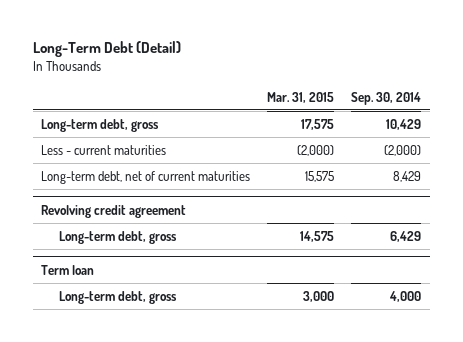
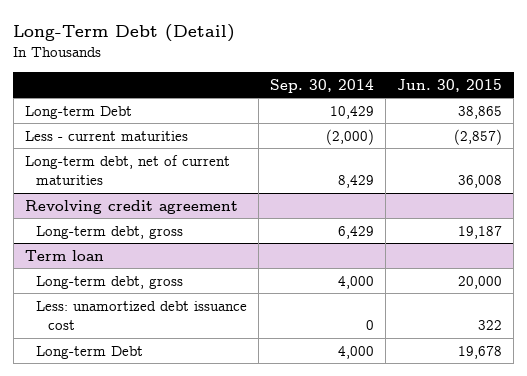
- | Mar. 31, 2015 | Sep. 30, 2014
+ | Sep. 30, 2014 | Jun. 30, 2015
- Long-term debt, gross | 17,575 | 10,429
+ Long-term Debt | 10,429 | 38,865
@ Term loan
+ Less: unamortized debt issuance cost | 0 | 322
+ Long-term Debt | 4,000 | 19,678

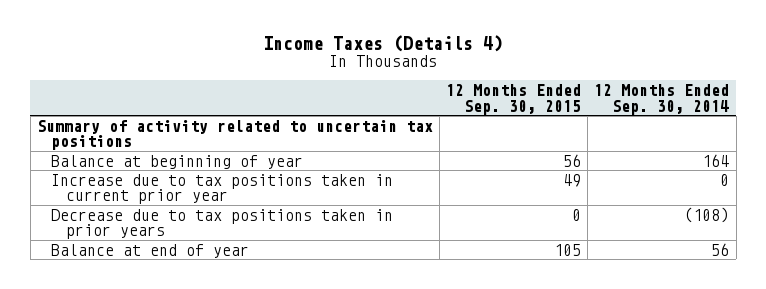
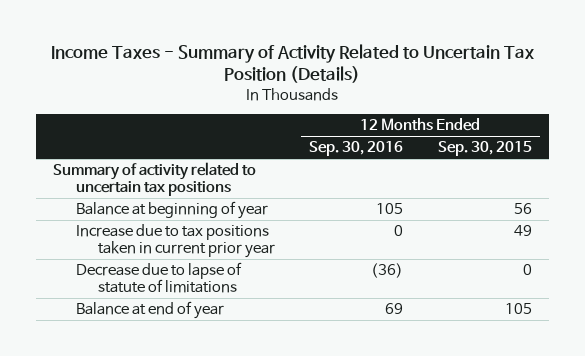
- Income Taxes (Details 4)
+ Income Taxes - Summary of Activity Related to Uncertain Tax Position (Details)
- | 12 Months Ended Sep. 30, 2015 | 12 Months Ended Sep. 30, 2014
+ | 12 Months Ended Sep. 30, 2016 | 12 Months Ended Sep. 30, 2015
- Decrease due to tax positions taken in prior years | 0 | (108)
+ Decrease due to lapse of statute of limitations | (36) | 0

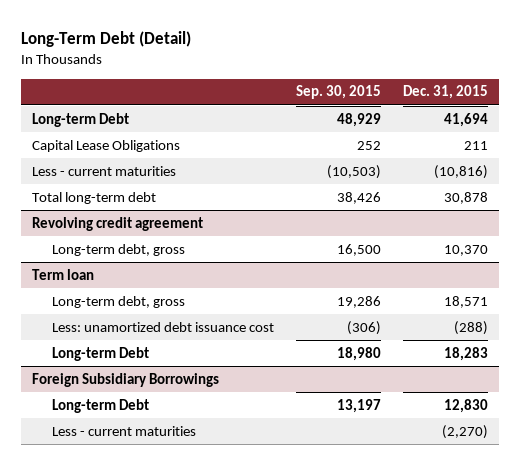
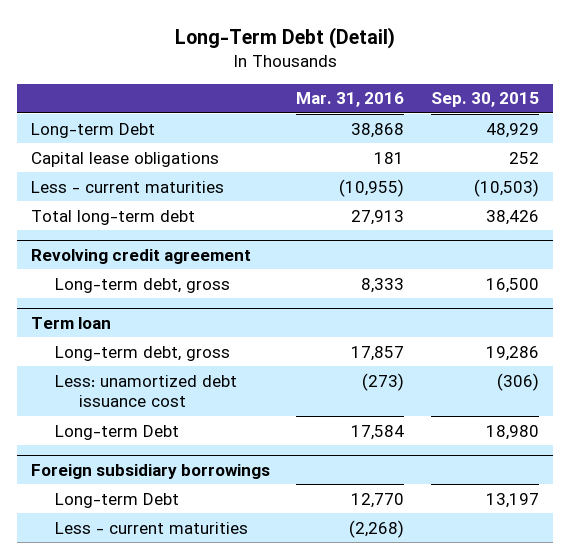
- | Sep. 30, 2015 | Dec. 31, 2015
+ | Mar. 31, 2016 | Sep. 30, 2015
- Capital Lease Obligations | 252 | 211
+ Capital lease obligations | 181 | 252
- Foreign Subsidiary Borrowings
+ Foreign subsidiary borrowings

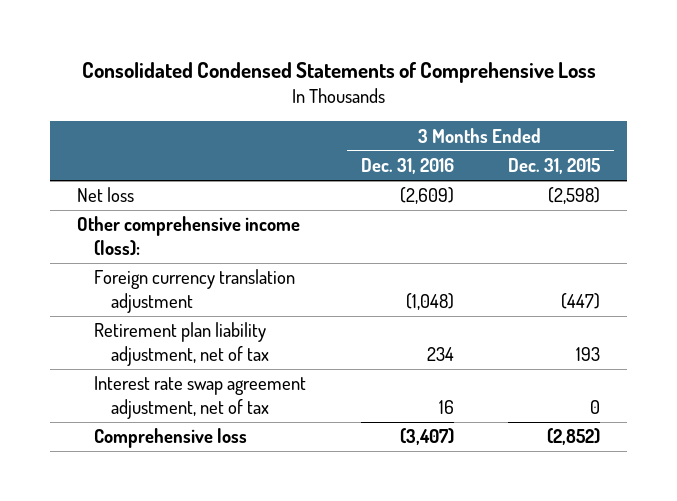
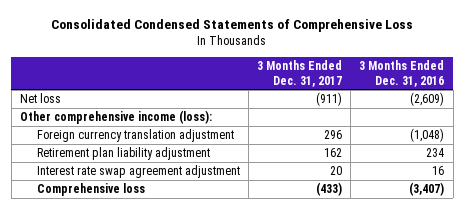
- | 3 Months Ended Dec. 31, 2016 | 3 Months Ended Dec. 31, 2015
+ | 3 Months Ended Dec. 31, 2017 | 3 Months Ended Dec. 31, 2016
- Retirement plan liability adjustment, net of tax | 234 | 193
- Interest rate swap agreement adjustment, net of tax | 16 | 0
+ Retirement plan liability adjustment | 162 | 234
+ Interest rate swap agreement adjustment | 20 | 16

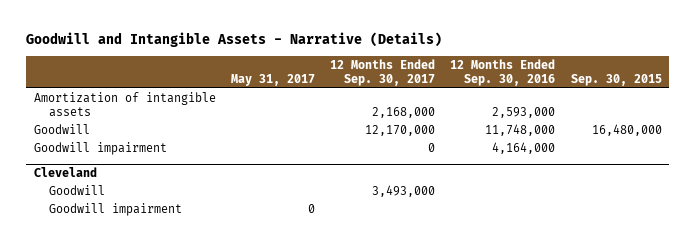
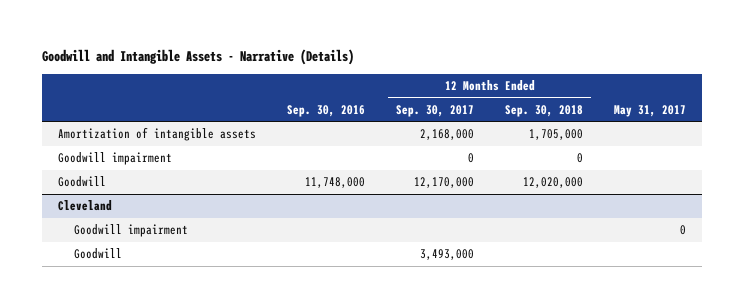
- | May 31, 2017 | 12 Months Ended Sep. 30, 2017 | 12 Months Ended Sep. 30, 2016 | Sep. 30, 2015
+ | Sep. 30, 2016 | 12 Months Ended Sep. 30, 2017 | 12 Months Ended Sep. 30, 2018 | May 31, 2017
moved down: Goodwill | 11,748,000 | 12,170,000 | 12,020,000 |
@ Cleveland
moved down: Goodwill | | 3,493,000 | |

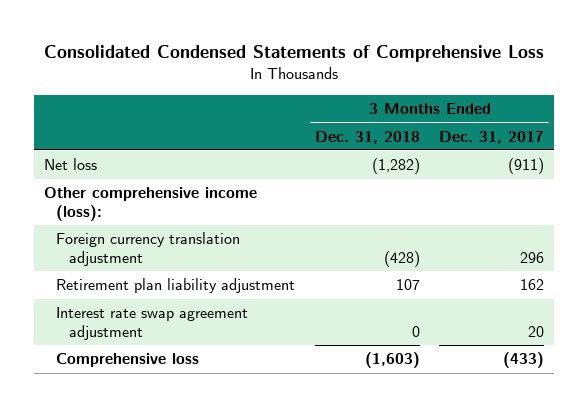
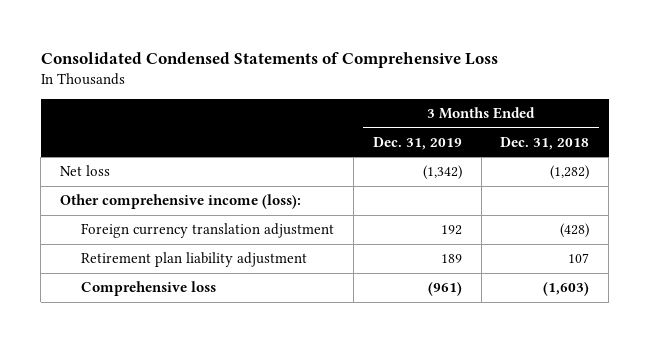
- | 3 Months Ended Dec. 31, 2018 | 3 Months Ended Dec. 31, 2017
+ | 3 Months Ended Dec. 31, 2019 | 3 Months Ended Dec. 31, 2018
- Interest rate swap agreement adjustment | 0 | 20

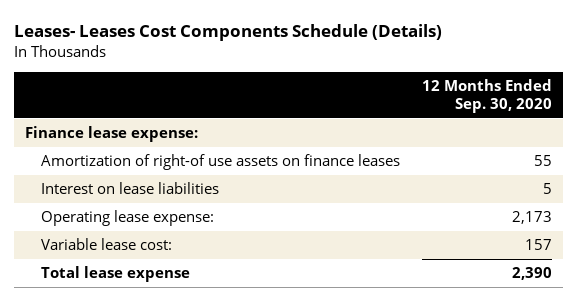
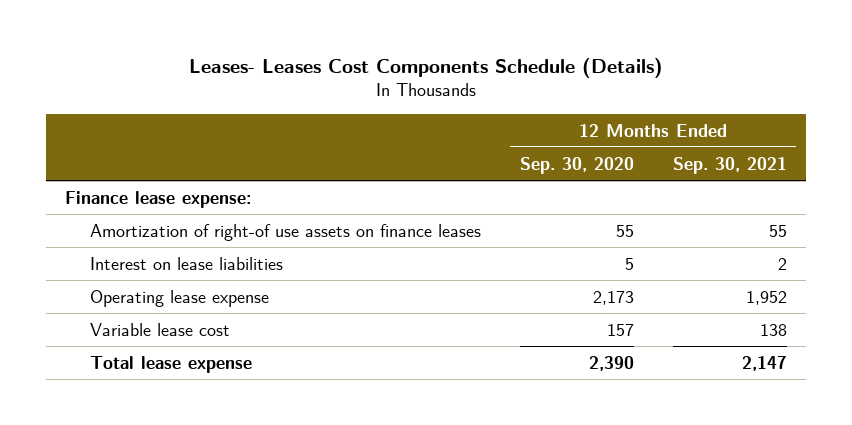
- | 12 Months Ended Sep. 30, 2020
+ | 12 Months Ended Sep. 30, 2020 | 12 Months Ended Sep. 30, 2021
- Operating lease expense: | 2,173
- Variable lease cost: | 157
+ Operating lease expense | 2,173 | 1,952
+ Variable lease cost | 157 | 138

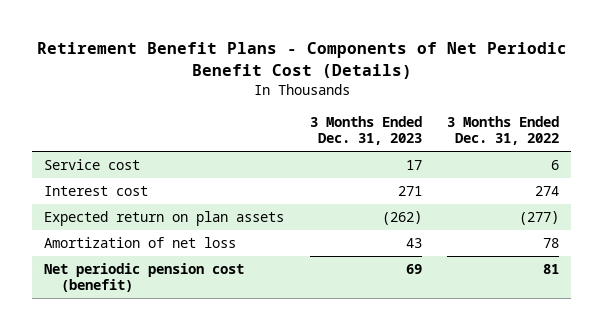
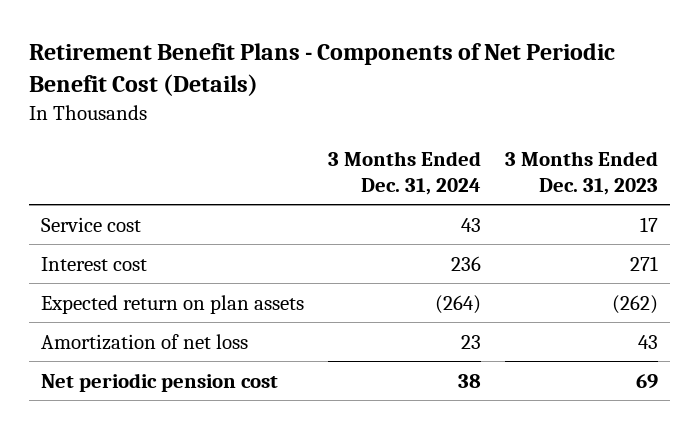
- | 3 Months Ended Dec. 31, 2023 | 3 Months Ended Dec. 31, 2022
+ | 3 Months Ended Dec. 31, 2024 | 3 Months Ended Dec. 31, 2023
- Net periodic pension cost (benefit) | 69 | 81
+ Net periodic pension cost | 38 | 69

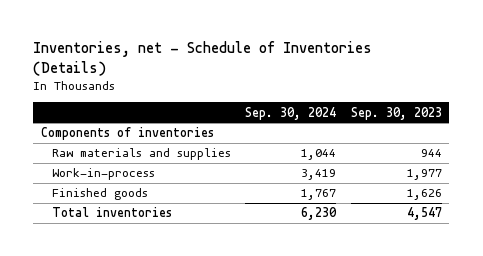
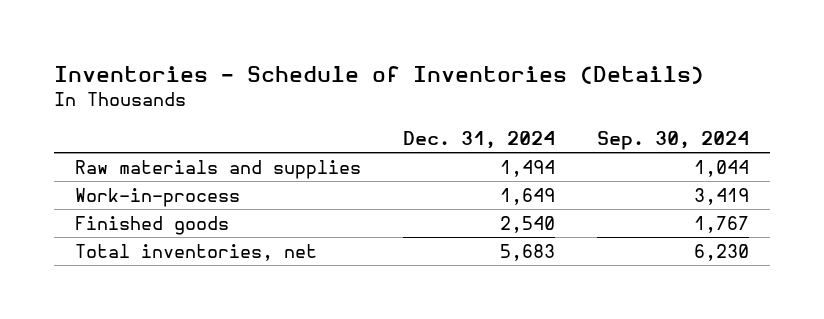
- Inventories, net - Schedule of Inventories (Details)
+ Inventories - Schedule of Inventories (Details)
- | Sep. 30, 2024 | Sep. 30, 2023
+ | Dec. 31, 2024 | Sep. 30, 2024
- Components of inventories
- Total inventories | 6,230 | 4,547
+ Total inventories, net | 5,683 | 6,230

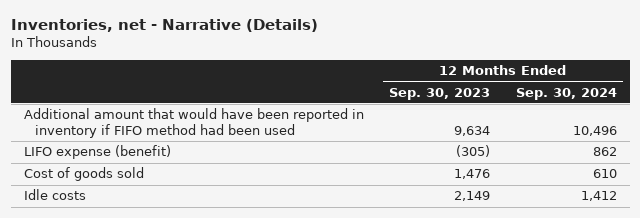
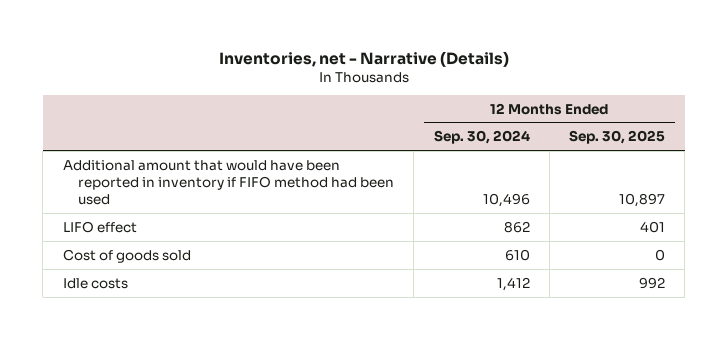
- | 12 Months Ended Sep. 30, 2023 | 12 Months Ended Sep. 30, 2024
+ | 12 Months Ended Sep. 30, 2024 | 12 Months Ended Sep. 30, 2025
- LIFO expense (benefit) | (305) | 862
+ LIFO effect | 862 | 401

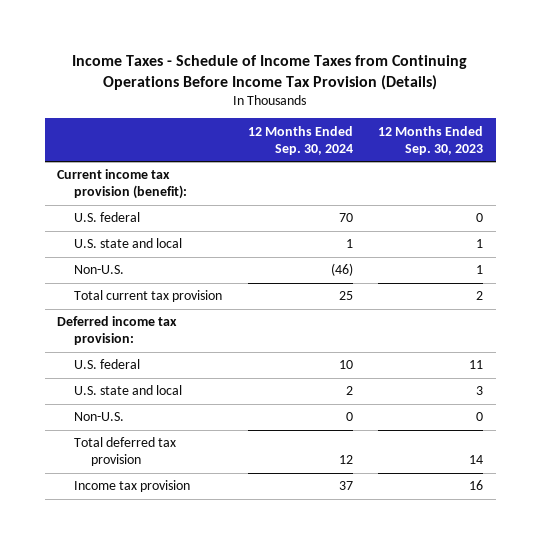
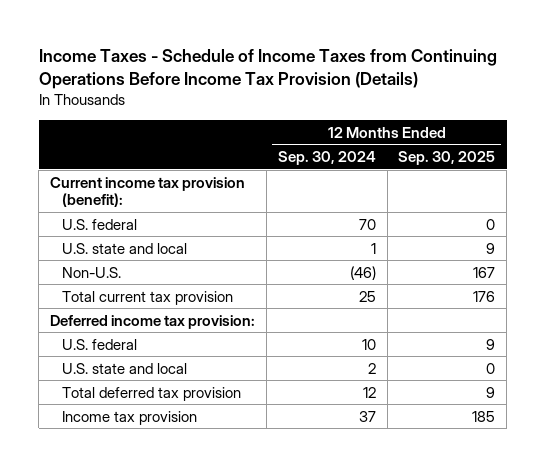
- | 12 Months Ended Sep. 30, 2024 | 12 Months Ended Sep. 30, 2023
+ | 12 Months Ended Sep. 30, 2024 | 12 Months Ended Sep. 30, 2025
- Non-U.S. | 0 | 0

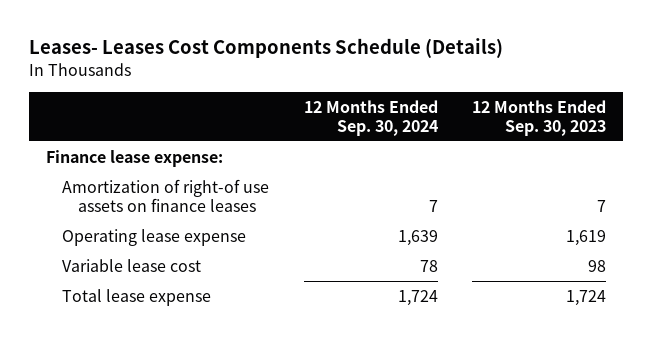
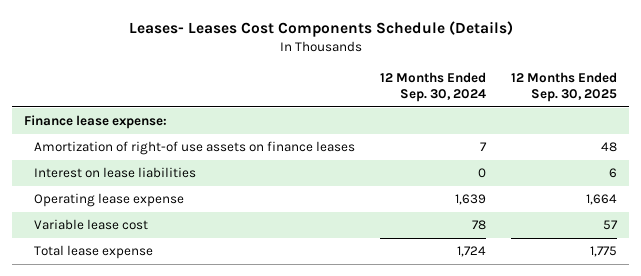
- | 12 Months Ended Sep. 30, 2024 | 12 Months Ended Sep. 30, 2023
+ | 12 Months Ended Sep. 30, 2024 | 12 Months Ended Sep. 30, 2025
+ Interest on lease liabilities | 0 | 6

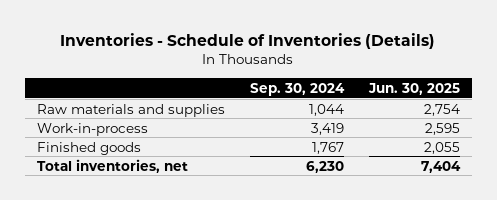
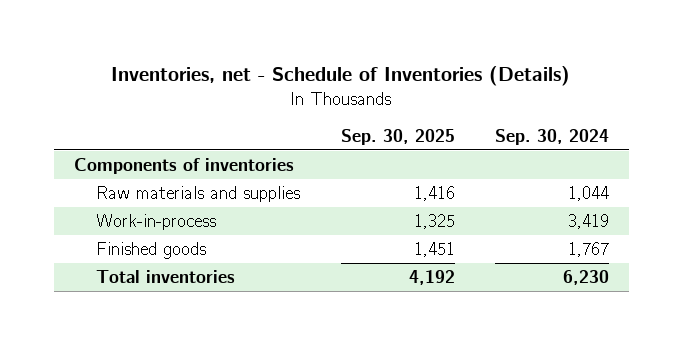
- Inventories - Schedule of Inventories (Details)
+ Inventories, net - Schedule of Inventories (Details)
- | Sep. 30, 2024 | Jun. 30, 2025
+ | Sep. 30, 2025 | Sep. 30, 2024
+ Components of inventories
- Total inventories, net | 6,230 | 7,404
+ Total inventories | 4,192 | 6,230

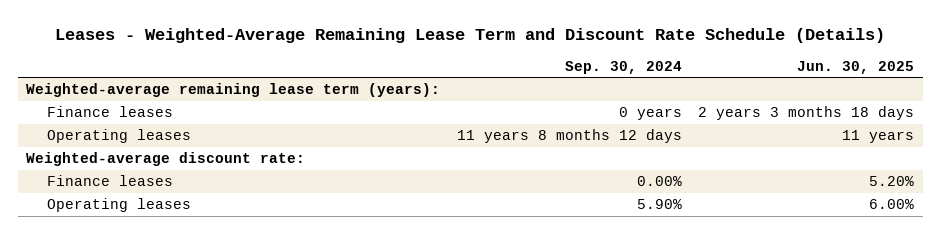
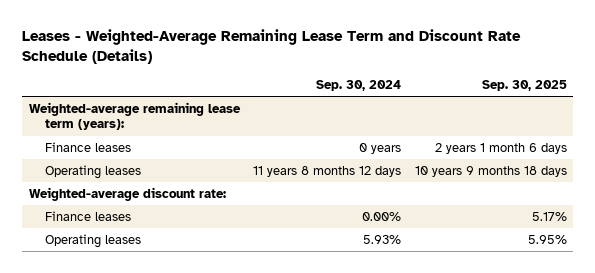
- | Sep. 30, 2024 | Jun. 30, 2025
+ | Sep. 30, 2024 | Sep. 30, 2025
- Operating leases | 5.90% | 6.00%
+ Operating leases | 5.93% | 5.95%

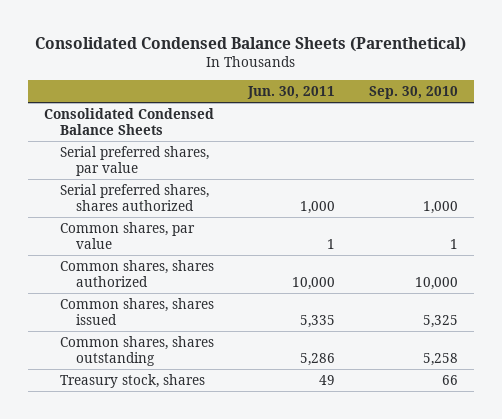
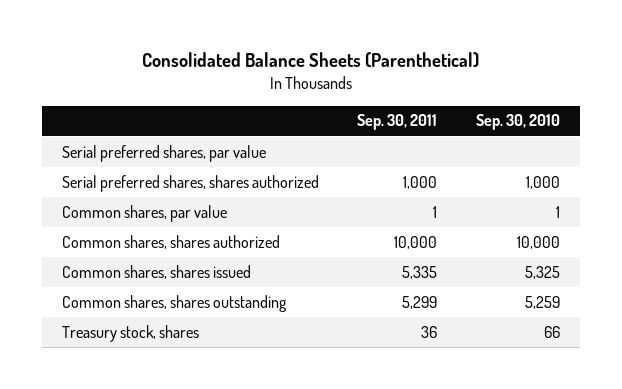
- Consolidated Condensed Balance Sheets (Parenthetical)
+ Consolidated Balance Sheets (Parenthetical)
- | Jun. 30, 2011 | Sep. 30, 2010
+ | Sep. 30, 2011 | Sep. 30, 2010
- Consolidated Condensed Balance Sheets
- Common shares, shares outstanding | 5,286 | 5,258
+ Common shares, shares outstanding | 5,299 | 5,259

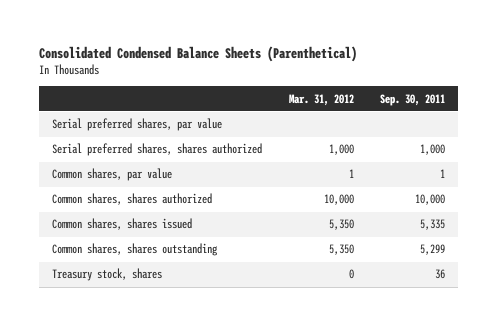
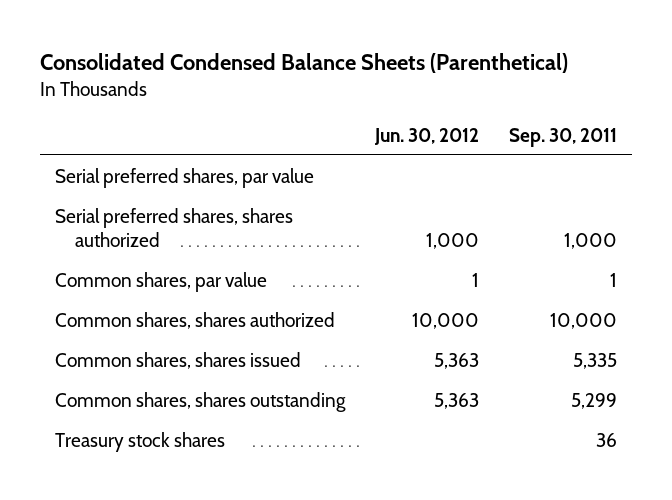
- | Mar. 31, 2012 | Sep. 30, 2011
+ | Jun. 30, 2012 | Sep. 30, 2011
- Treasury stock, shares | 0 | 36
+ Treasury stock shares | | 36

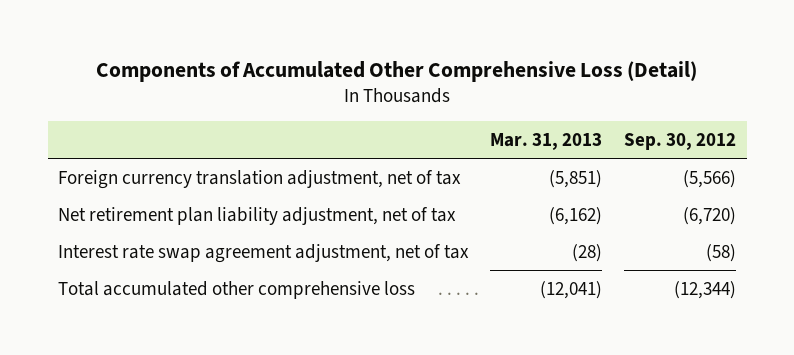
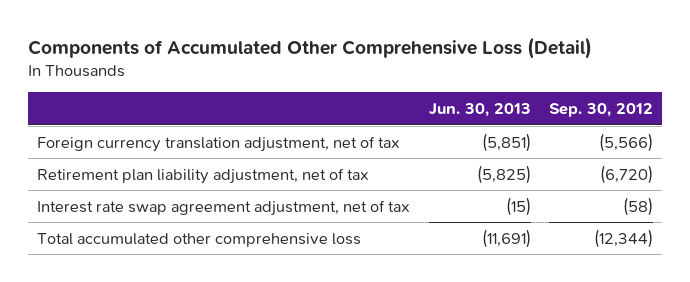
- | Mar. 31, 2013 | Sep. 30, 2012
+ | Jun. 30, 2013 | Sep. 30, 2012
- Net retirement plan liability adjustment, net of tax | (6,162) | (6,720)
+ Retirement plan liability adjustment, net of tax | (5,825) | (6,720)

